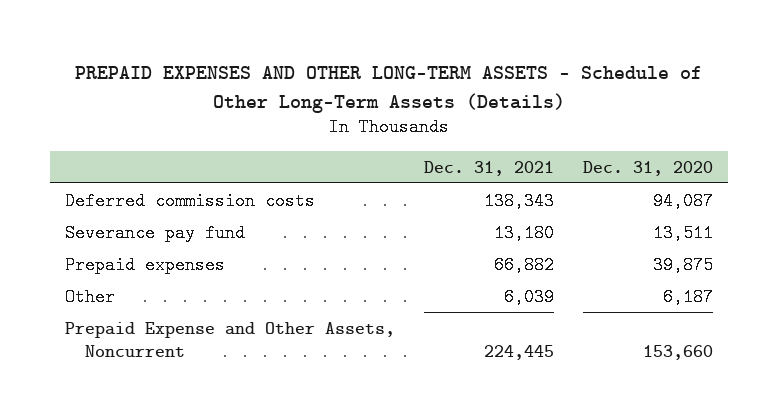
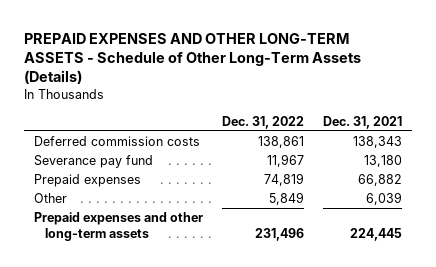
- | Dec. 31, 2021 | Dec. 31, 2020
+ | Dec. 31, 2022 | Dec. 31, 2021
- Prepaid Expense and Other Assets, Noncurrent | 224,445 | 153,660
+ Prepaid expenses and other long-term assets | 231,496 | 224,445

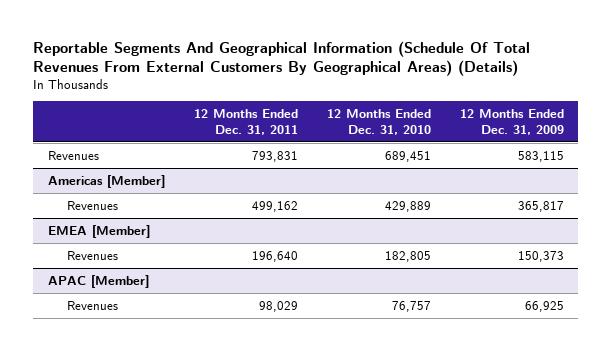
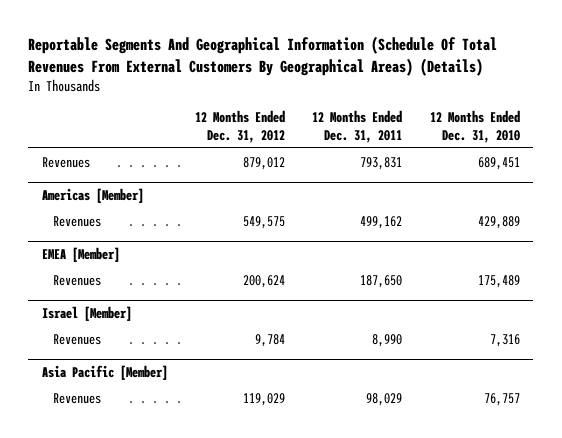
- | 12 Months Ended Dec. 31, 2011 | 12 Months Ended Dec. 31, 2010 | 12 Months Ended Dec. 31, 2009
+ | 12 Months Ended Dec. 31, 2012 | 12 Months Ended Dec. 31, 2011 | 12 Months Ended Dec. 31, 2010
@ EMEA [Member]
- Revenues | 196,640 | 182,805 | 150,373
- APAC [Member]
@ EMEA [Member]
+ Revenues | 200,624 | 187,650 | 175,489
+ Israel [Member]
+ Revenues | 9,784 | 8,990 | 7,316
+ Asia Pacific [Member]

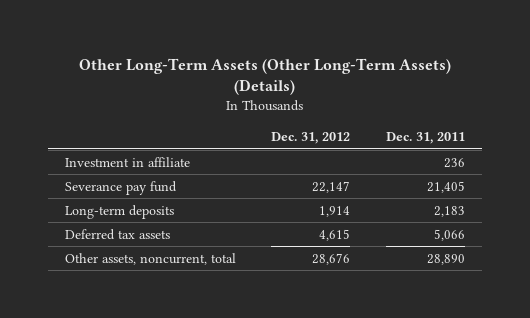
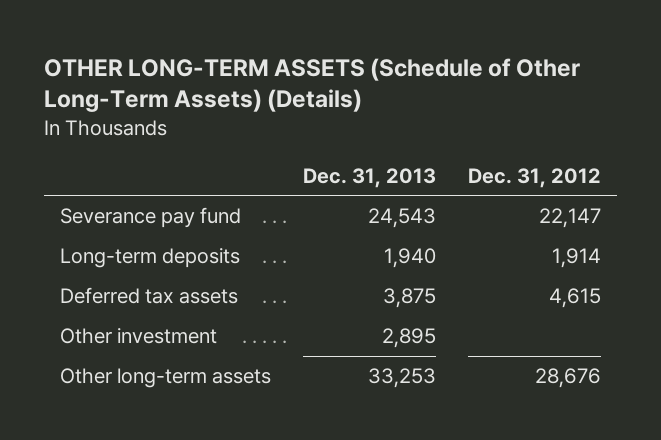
- Other Long-Term Assets (Other Long-Term Assets) (Details)
+ OTHER LONG-TERM ASSETS (Schedule of Other Long-Term Assets) (Details)
- | Dec. 31, 2012 | Dec. 31, 2011
+ | Dec. 31, 2013 | Dec. 31, 2012
- Investment in affiliate | | 236
- Other assets, noncurrent, total | 28,676 | 28,890
+ Other investment | 2,895 |
+ Other long-term assets | 33,253 | 28,676

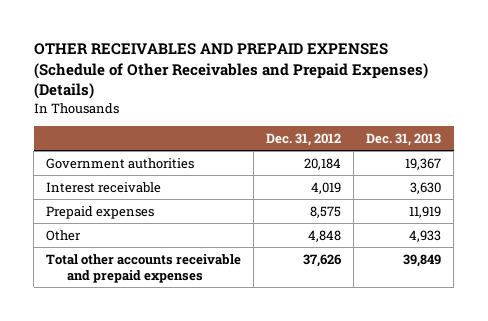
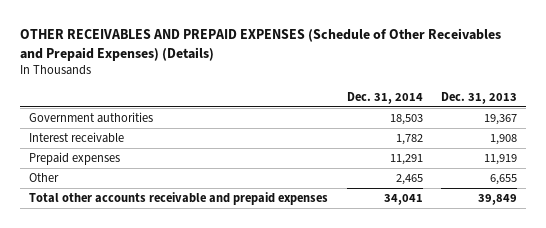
- | Dec. 31, 2012 | Dec. 31, 2013
+ | Dec. 31, 2014 | Dec. 31, 2013
- Interest receivable | 4,019 | 3,630
+ Interest receivable | 1,782 | 1,908
- Other | 4,848 | 4,933
+ Other | 2,465 | 6,655

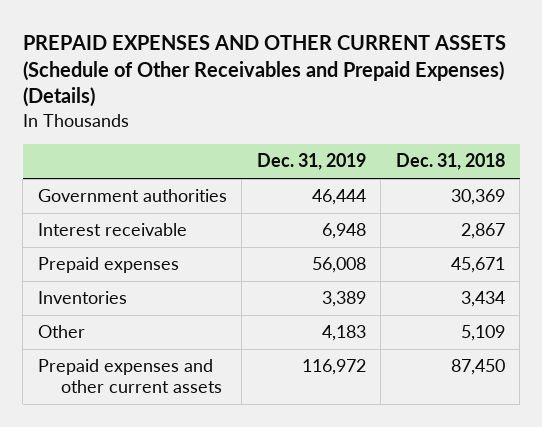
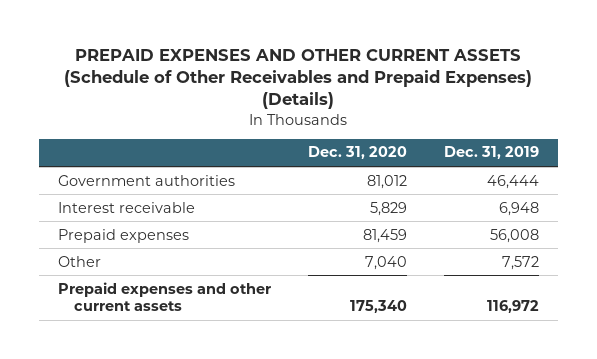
- | Dec. 31, 2019 | Dec. 31, 2018
+ | Dec. 31, 2020 | Dec. 31, 2019
- Inventories | 3,389 | 3,434
- Other | 4,183 | 5,109
+ Other | 7,040 | 7,572

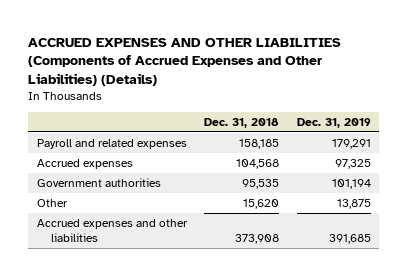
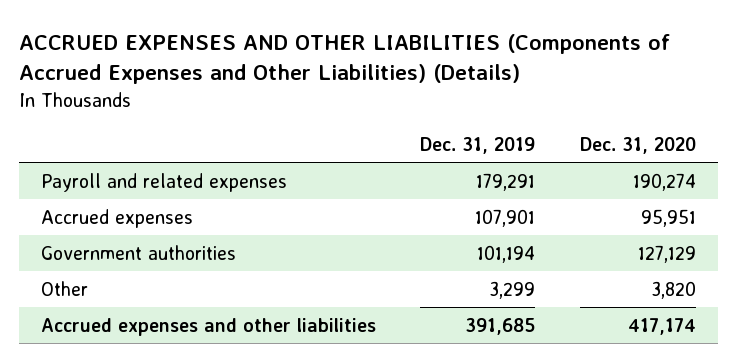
- | Dec. 31, 2018 | Dec. 31, 2019
+ | Dec. 31, 2019 | Dec. 31, 2020
- Accrued expenses | 104,568 | 97,325
+ Accrued expenses | 107,901 | 95,951
- Other | 15,620 | 13,875
+ Other | 3,299 | 3,820

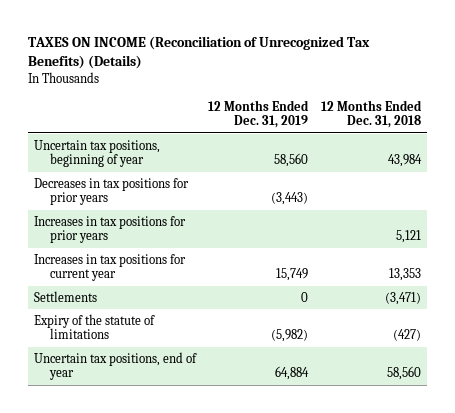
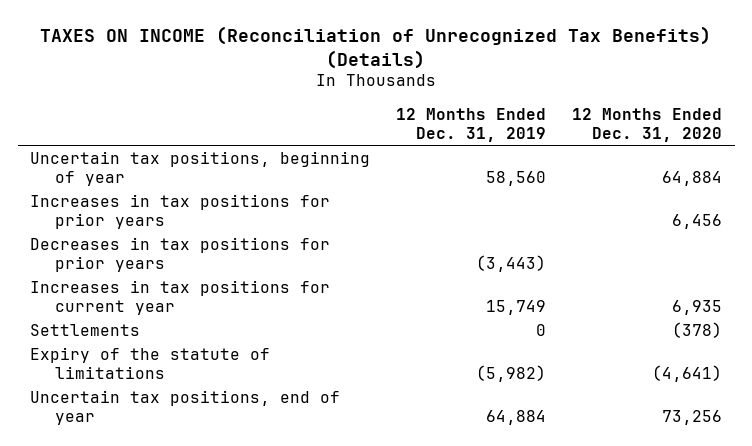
- | 12 Months Ended Dec. 31, 2019 | 12 Months Ended Dec. 31, 2018
+ | 12 Months Ended Dec. 31, 2019 | 12 Months Ended Dec. 31, 2020
moved down: Decreases in tax positions for prior years | (3,443) |

